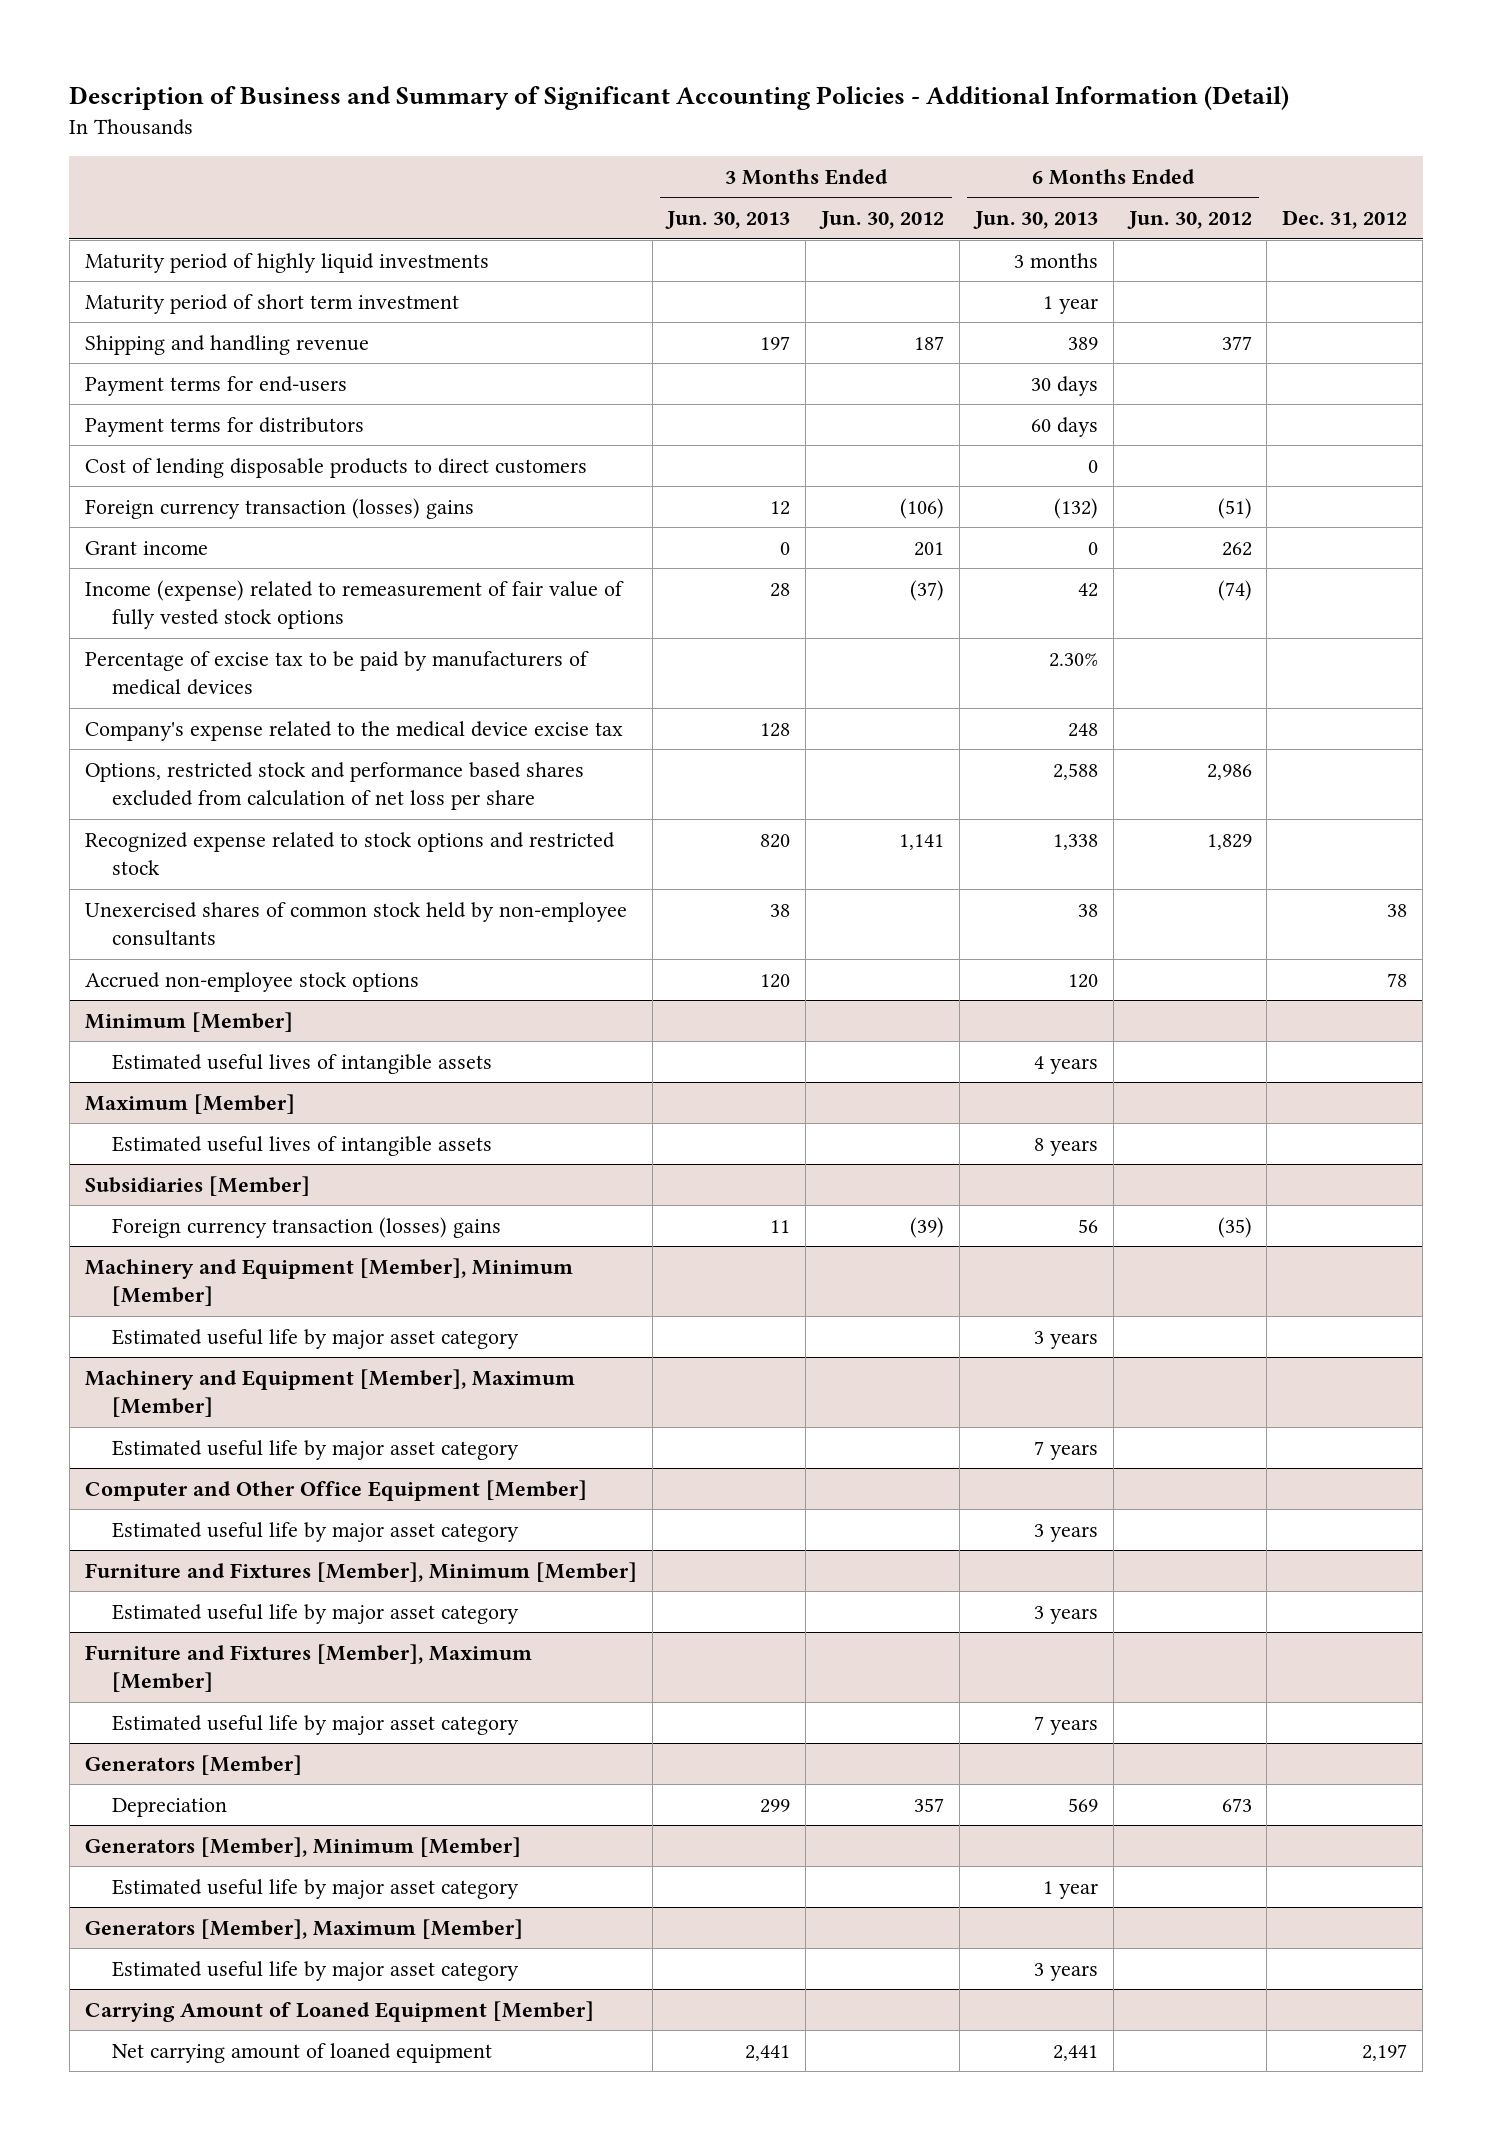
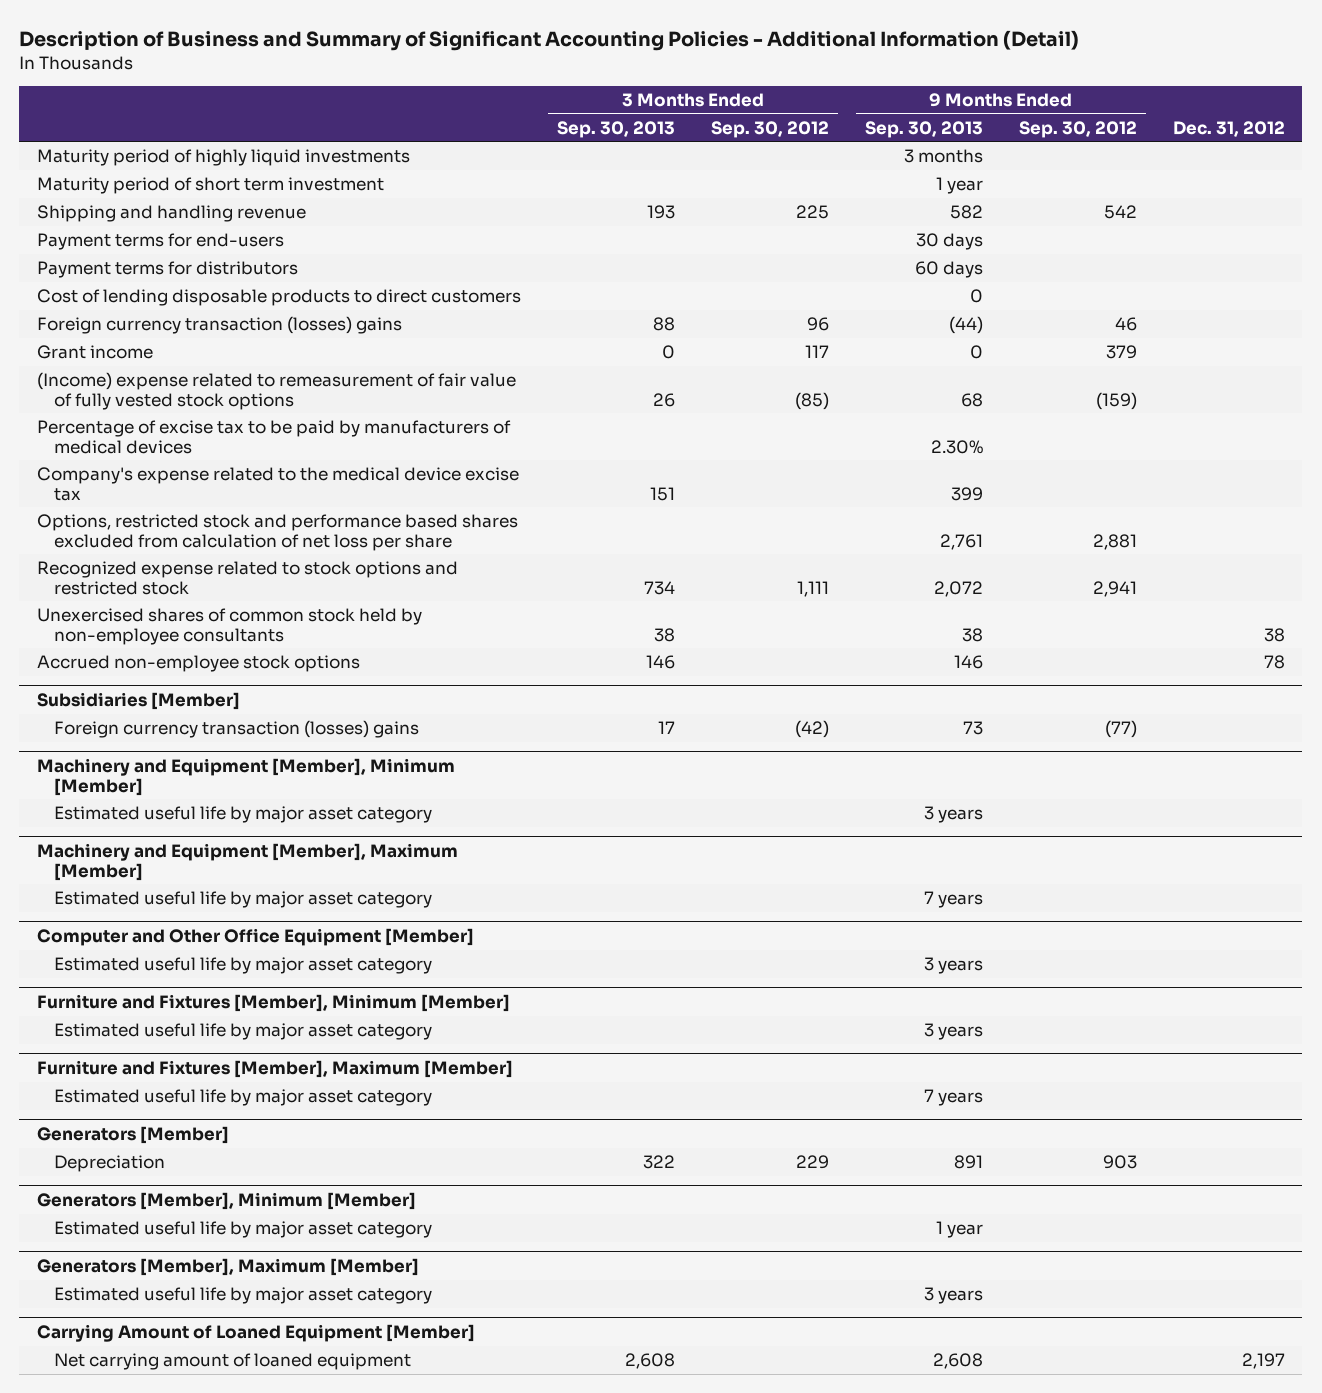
- | 3 Months Ended Jun. 30, 2013 | 3 Months Ended Jun. 30, 2012 | 6 Months Ended Jun. 30, 2013 | 6 Months Ended Jun. 30, 2012 | Dec. 31, 2012
+ | 3 Months Ended Sep. 30, 2013 | 3 Months Ended Sep. 30, 2012 | 9 Months Ended Sep. 30, 2013 | 9 Months Ended Sep. 30, 2012 | Dec. 31, 2012
- Income (expense) related to remeasurement of fair value of fully vested stock options | 28 | (37) | 42 | (74) |
+ (Income) expense related to remeasurement of fair value of fully vested stock options | 26 | (85) | 68 | (159) |
- Minimum [Member]
- Estimated useful lives of intangible assets | | | 4 years | |
- Maximum [Member]
- Estimated useful lives of intangible assets | | | 8 years | |

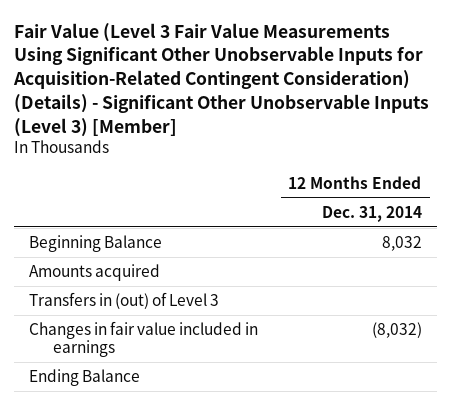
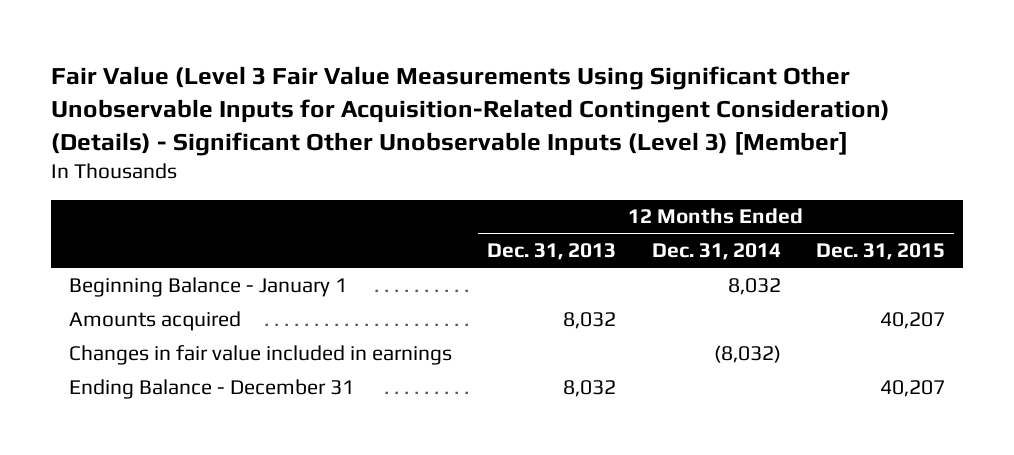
- | 12 Months Ended Dec. 31, 2014
+ | 12 Months Ended Dec. 31, 2013 | 12 Months Ended Dec. 31, 2014 | 12 Months Ended Dec. 31, 2015
- Beginning Balance | 8,032
+ Beginning Balance - January 1 | | 8,032 |
- Transfers in (out) of Level 3
- Ending Balance
+ Ending Balance - December 31 | 8,032 | | 40,207

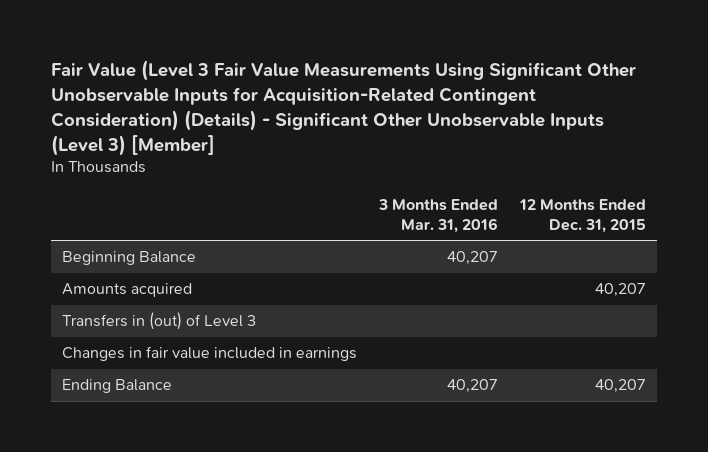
- | 12 Months Ended Dec. 31, 2013 | 12 Months Ended Dec. 31, 2014 | 12 Months Ended Dec. 31, 2015
+ | 3 Months Ended Mar. 31, 2016 | 12 Months Ended Dec. 31, 2015
- Beginning Balance - January 1 | | 8,032 |
+ Beginning Balance | 40,207 |
+ Transfers in (out) of Level 3
- Ending Balance - December 31 | 8,032 | | 40,207
+ Ending Balance | 40,207 | 40,207

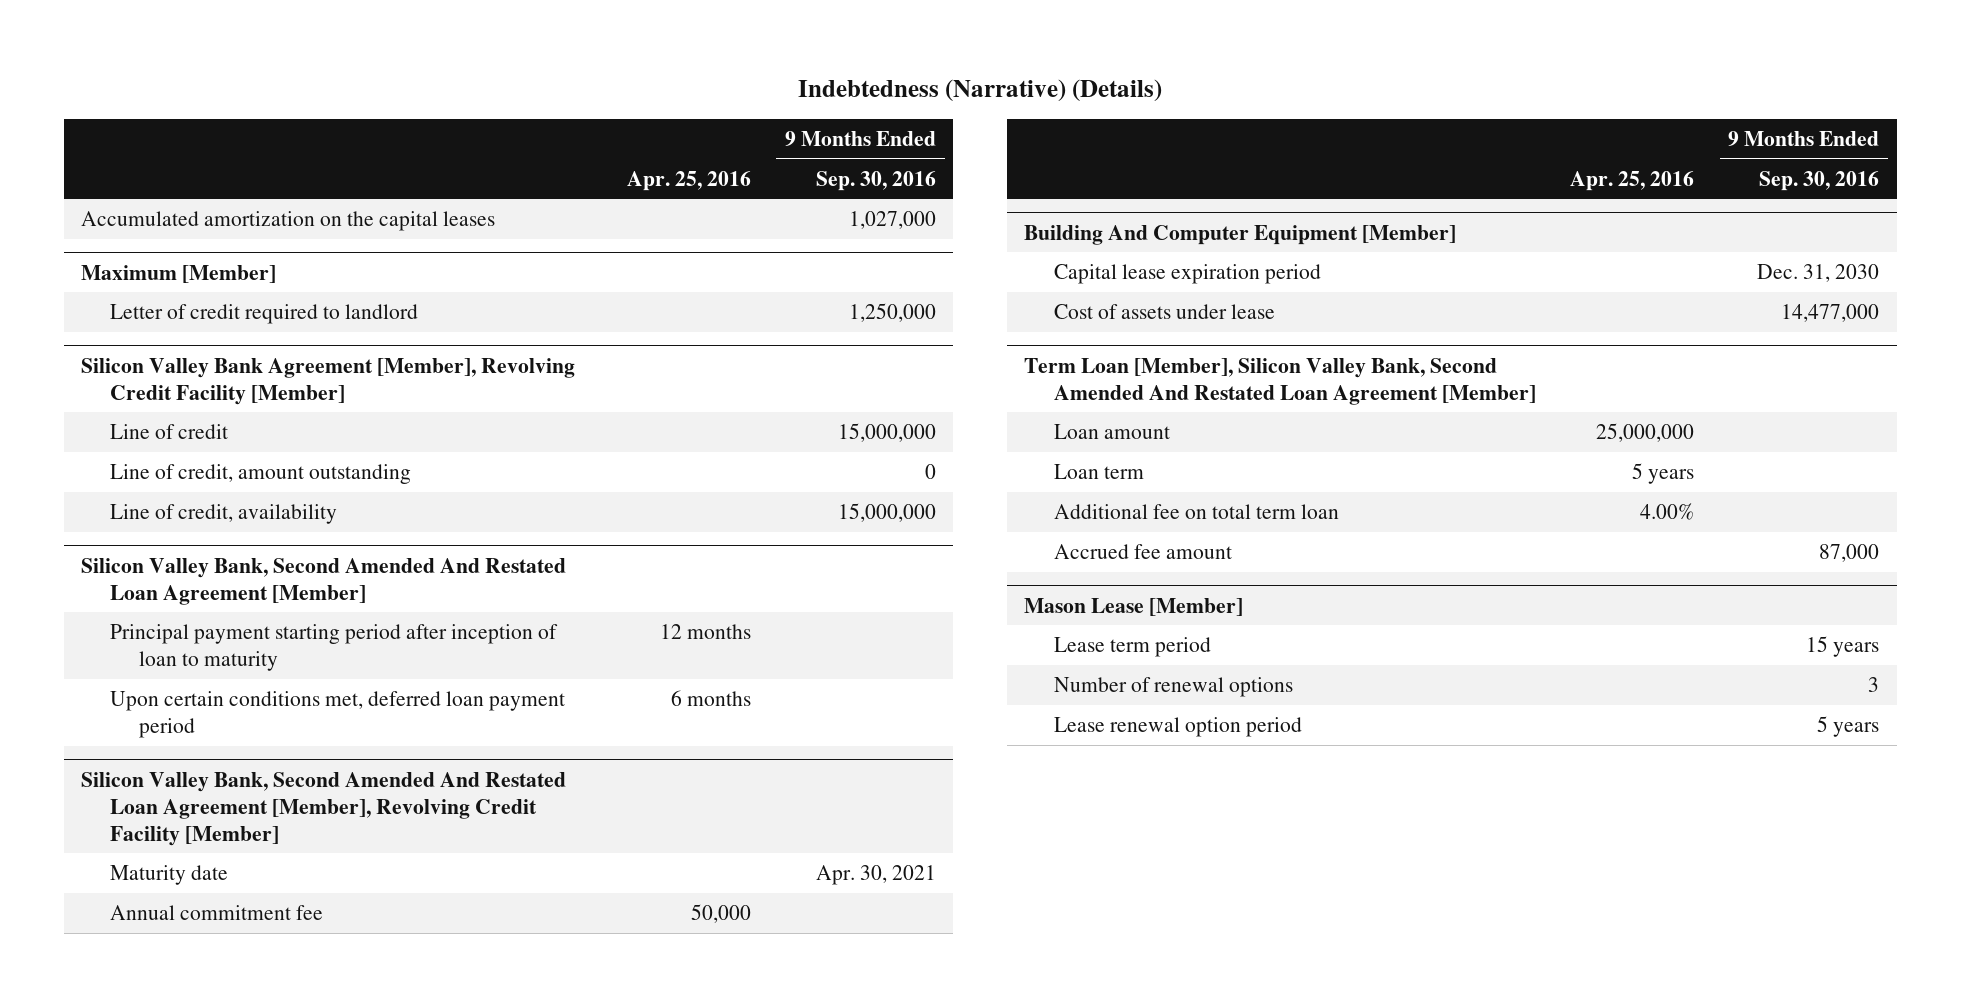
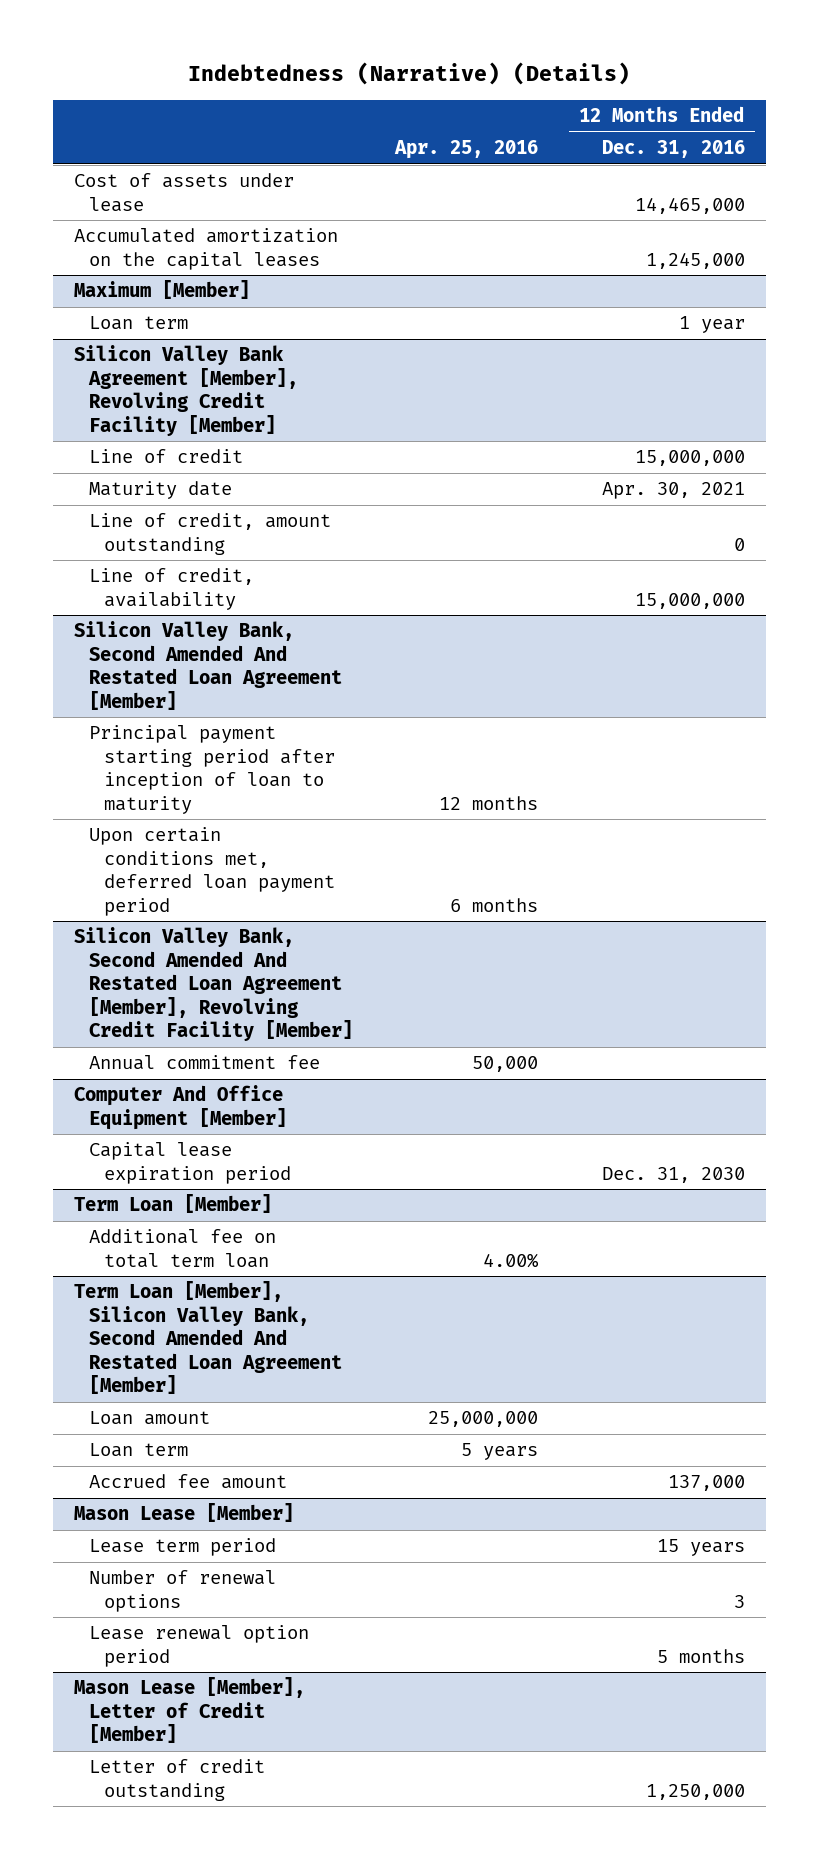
- | Apr. 25, 2016 | 9 Months Ended Sep. 30, 2016
+ | Apr. 25, 2016 | 12 Months Ended Dec. 31, 2016
+ Cost of assets under lease | | 14,465,000
@ Maximum [Member]
- Letter of credit required to landlord | | 1,250,000
+ Loan term | | 1 year
@ Silicon Valley Bank Agreement [Member], Revolving Credit Facility [Member]
+ Maturity date | | Apr. 30, 2021
@ Silicon Valley Bank, Second Amended And Restated Loan Agreement [Member], Revolving Credit Facility [Member]
- Maturity date | | Apr. 30, 2021
- Building And Computer Equipment [Member]
- Capital lease expiration period | | Dec. 31, 2030
- Cost of assets under lease | | 14,477,000
+ Computer And Office Equipment [Member]
+ Capital lease expiration period | | Dec. 31, 2030
+ Term Loan [Member]
+ Additional fee on total term loan | 4.00% |
@ Term Loan [Member], Silicon Valley Bank, Second Amended And Restated Loan Agreement [Member]
- Additional fee on total term loan | 4.00% |
+ Mason Lease [Member], Letter of Credit [Member]
+ Letter of credit outstanding | | 1,250,000

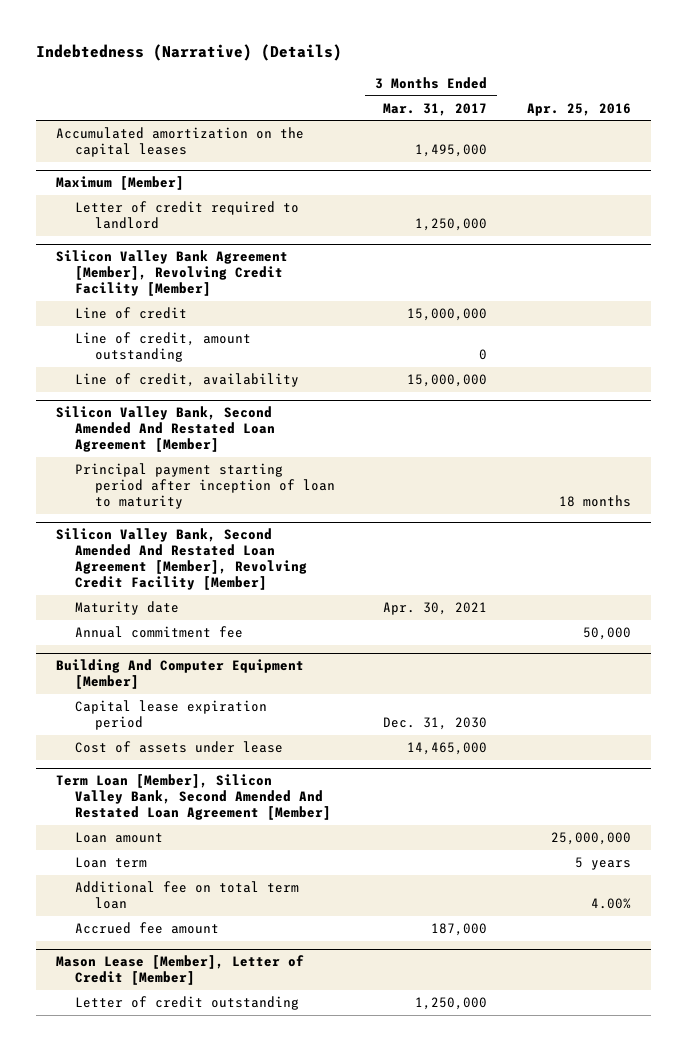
- | Apr. 25, 2016 | 12 Months Ended Dec. 31, 2016
+ | 3 Months Ended Mar. 31, 2017 | Apr. 25, 2016
- Cost of assets under lease | | 14,465,000
@ Maximum [Member]
- Loan term | | 1 year
+ Letter of credit required to landlord | 1,250,000 |
@ Silicon Valley Bank Agreement [Member], Revolving Credit Facility [Member]
- Maturity date | | Apr. 30, 2021
@ Silicon Valley Bank, Second Amended And Restated Loan Agreement [Member]
- Principal payment starting period after inception of loan to maturity | 12 months |
- Upon certain conditions met, deferred loan payment period | 6 months |
+ Principal payment starting period after inception of loan to maturity | | 18 months
@ Silicon Valley Bank, Second Amended And Restated Loan Agreement [Member], Revolving Credit Facility [Member]
+ Maturity date | Apr. 30, 2021 |
- Computer And Office Equipment [Member]
- Capital lease expiration period | | Dec. 31, 2030
- Term Loan [Member]
- Additional fee on total term loan | 4.00% |
+ Building And Computer Equipment [Member]
+ Capital lease expiration period | Dec. 31, 2030 |
+ Cost of assets under lease | 14,465,000 |
@ Term Loan [Member], Silicon Valley Bank, Second Amended And Restated Loan Agreement [Member]
+ Additional fee on total term loan | | 4.00%
- Mason Lease [Member]
- Lease term period | | 15 years
- Number of renewal options | | 3
- Lease renewal option period | | 5 months

